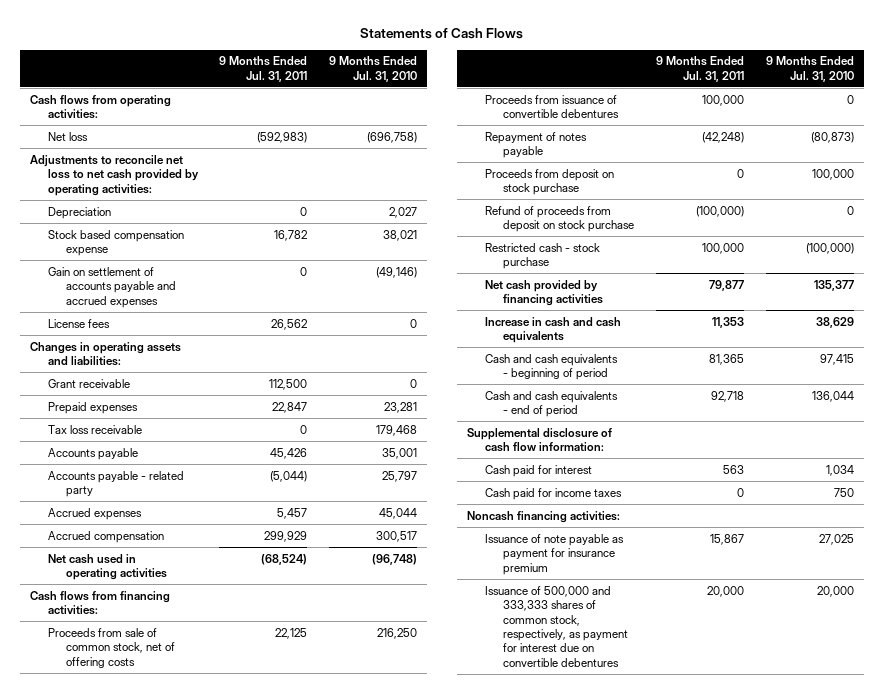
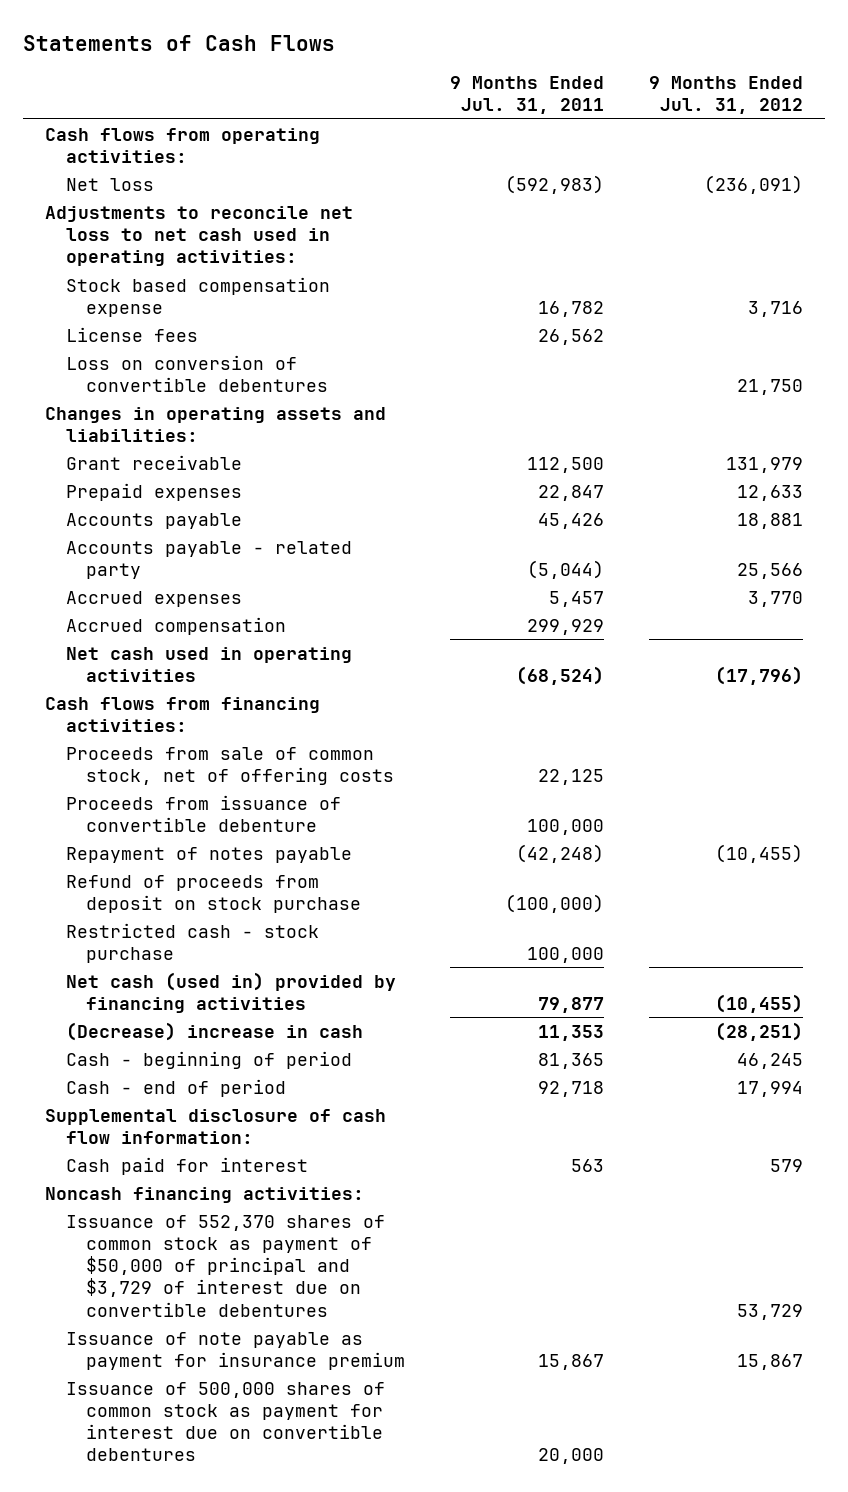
- | 9 Months Ended Jul. 31, 2011 | 9 Months Ended Jul. 31, 2010
+ | 9 Months Ended Jul. 31, 2011 | 9 Months Ended Jul. 31, 2012
- Adjustments to reconcile net loss to net cash provided by operating activities:
- Depreciation | 0 | 2,027
+ Adjustments to reconcile net loss to net cash used in operating activities:
- Gain on settlement of accounts payable and accrued expenses | 0 | (49,146)
+ Loss on conversion of convertible debentures | | 21,750
- Tax loss receivable | 0 | 179,468
- Proceeds from issuance of convertible debentures | 100,000 | 0
+ Proceeds from issuance of convertible debenture | 100,000 |
- Proceeds from deposit on stock purchase | 0 | 100,000
- Net cash provided by financing activities | 79,877 | 135,377
- Increase in cash and cash equivalents | 11,353 | 38,629
- Cash and cash equivalents - beginning of period | 81,365 | 97,415
- Cash and cash equivalents - end of period | 92,718 | 136,044
+ Net cash (used in) provided by financing activities | 79,877 | (10,455)
+ (Decrease) increase in cash | 11,353 | (28,251)
+ Cash - beginning of period | 81,365 | 46,245
+ Cash - end of period | 92,718 | 17,994
- Cash paid for income taxes | 0 | 750
+ Issuance of 552,370 shares of common stock as payment of $50,000 of principal and $3,729 of interest due on convertible debentures | | 53,729
- Issuance of 500,000 and 333,333 shares of common stock, respectively, as payment for interest due on convertible debentures | 20,000 | 20,000
+ Issuance of 500,000 shares of common stock as payment for interest due on convertible debentures | 20,000 |

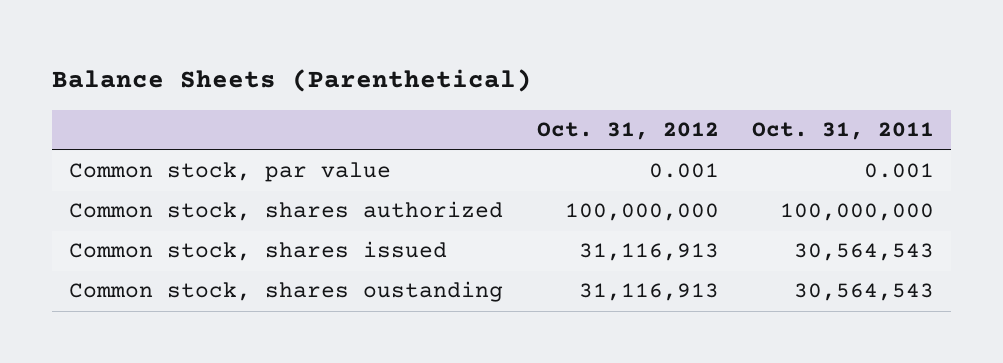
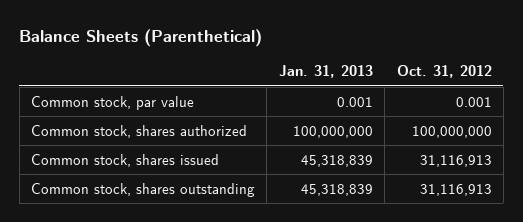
- | Oct. 31, 2012 | Oct. 31, 2011
+ | Jan. 31, 2013 | Oct. 31, 2012
- Common stock, shares oustanding | 31,116,913 | 30,564,543
+ Common stock, shares outstanding | 45,318,839 | 31,116,913

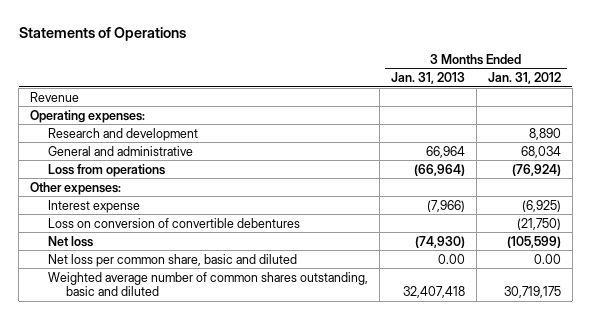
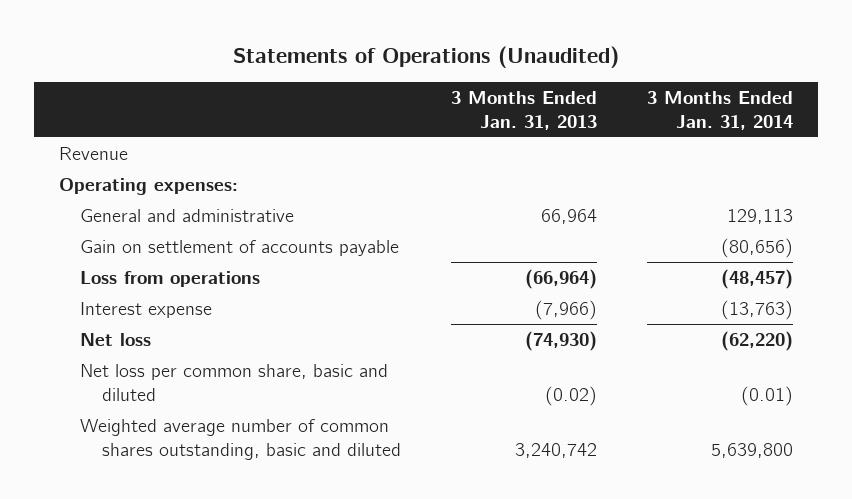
- Statements of Operations
+ Statements of Operations (Unaudited)
- | 3 Months Ended Jan. 31, 2013 | 3 Months Ended Jan. 31, 2012
+ | 3 Months Ended Jan. 31, 2013 | 3 Months Ended Jan. 31, 2014
- Research and development | | 8,890
+ Gain on settlement of accounts payable | | (80,656)
- Other expenses:
- Loss on conversion of convertible debentures | | (21,750)
- Net loss per common share, basic and diluted | 0.00 | 0.00
- Weighted average number of common shares outstanding, basic and diluted | 32,407,418 | 30,719,175
+ Net loss per common share, basic and diluted | (0.02) | (0.01)
+ Weighted average number of common shares outstanding, basic and diluted | 3,240,742 | 5,639,800

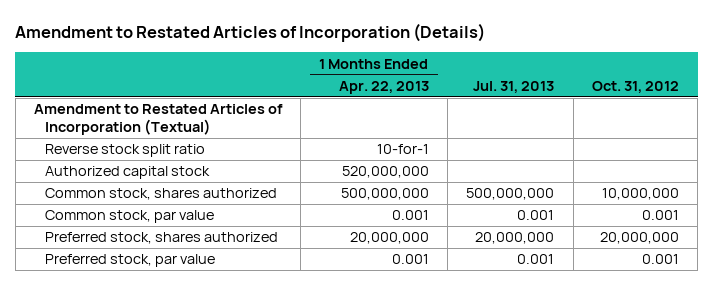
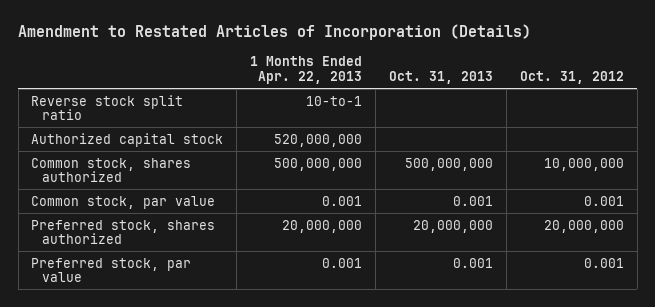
- | 1 Months Ended Apr. 22, 2013 | Jul. 31, 2013 | Oct. 31, 2012
+ | 1 Months Ended Apr. 22, 2013 | Oct. 31, 2013 | Oct. 31, 2012
- Amendment to Restated Articles of Incorporation (Textual)
- Reverse stock split ratio | 10-for-1 | |
+ Reverse stock split ratio | 10-to-1 | |

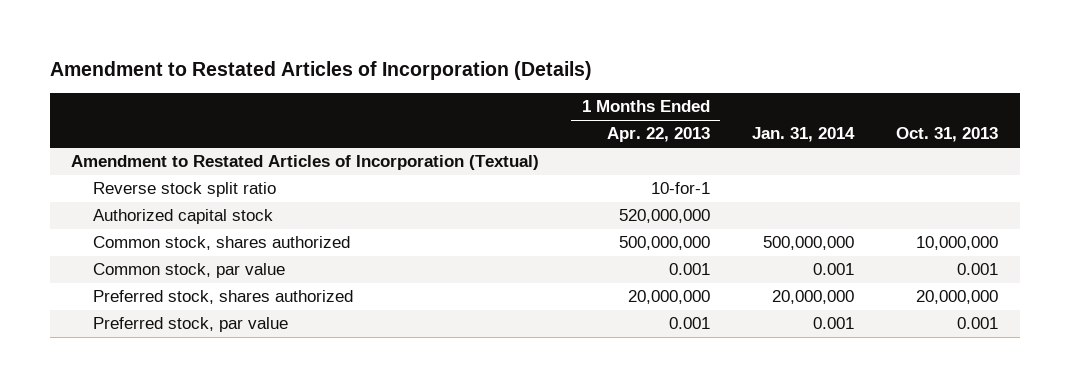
- | 1 Months Ended Apr. 22, 2013 | Oct. 31, 2013 | Oct. 31, 2012
+ | 1 Months Ended Apr. 22, 2013 | Jan. 31, 2014 | Oct. 31, 2013
- Reverse stock split ratio | 10-to-1 | |
+ Amendment to Restated Articles of Incorporation (Textual)
+ Reverse stock split ratio | 10-for-1 | |
- Common stock, shares authorized | 500,000,000 | 500,000,000 | 10,000,000
+ Common stock, shares authorized | 500,000,000 | 500,000,000 | 10,000,000

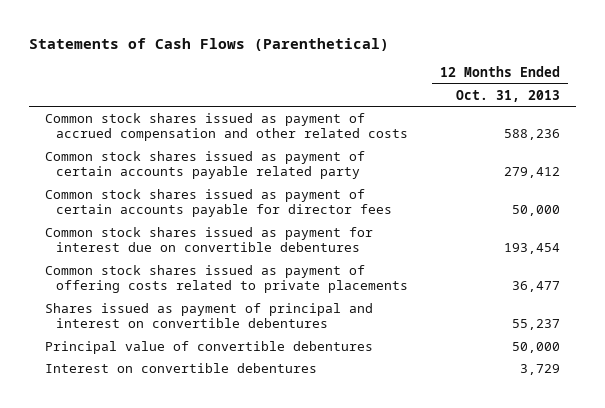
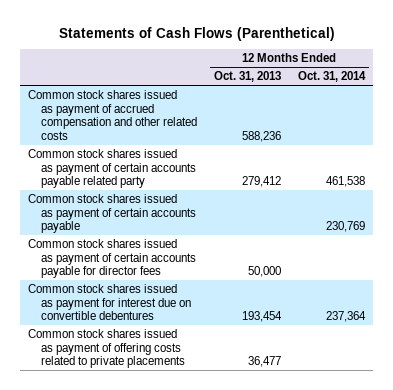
- | 12 Months Ended Oct. 31, 2013
+ | 12 Months Ended Oct. 31, 2013 | 12 Months Ended Oct. 31, 2014
+ Common stock shares issued as payment of certain accounts payable | | 230,769
- Shares issued as payment of principal and interest on convertible debentures | 55,237
- Principal value of convertible debentures | 50,000
- Interest on convertible debentures | 3,729

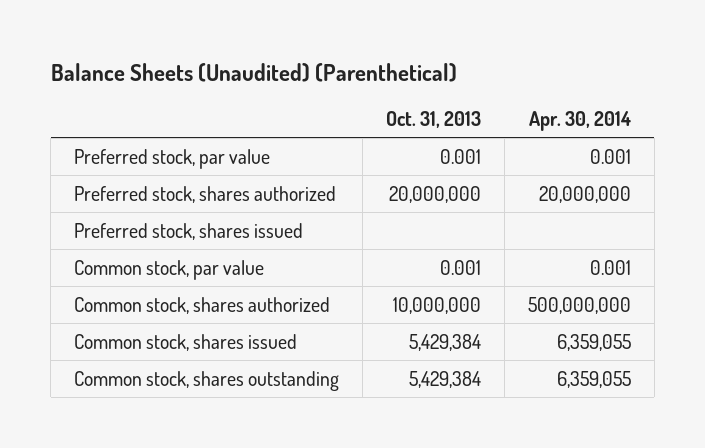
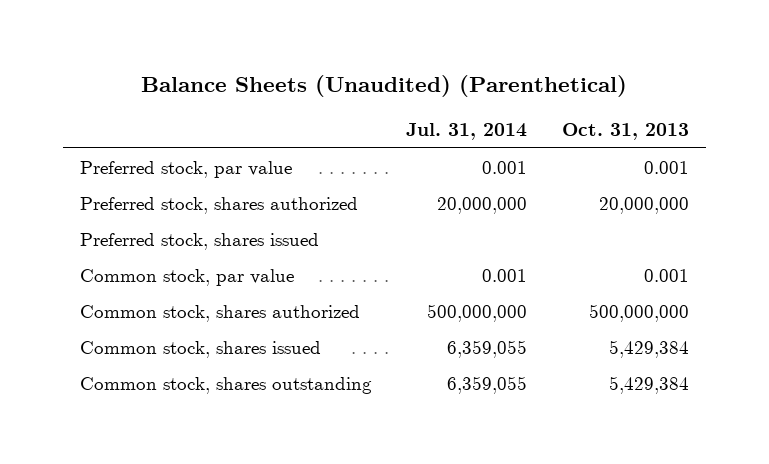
- | Oct. 31, 2013 | Apr. 30, 2014
+ | Jul. 31, 2014 | Oct. 31, 2013
- Common stock, shares authorized | 10,000,000 | 500,000,000
+ Common stock, shares authorized | 500,000,000 | 500,000,000

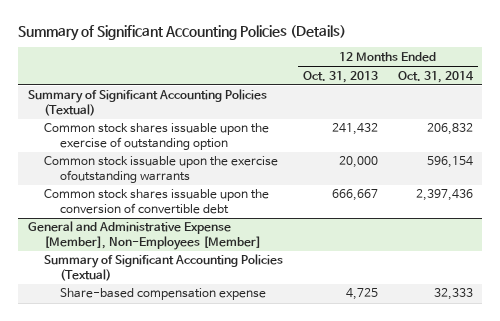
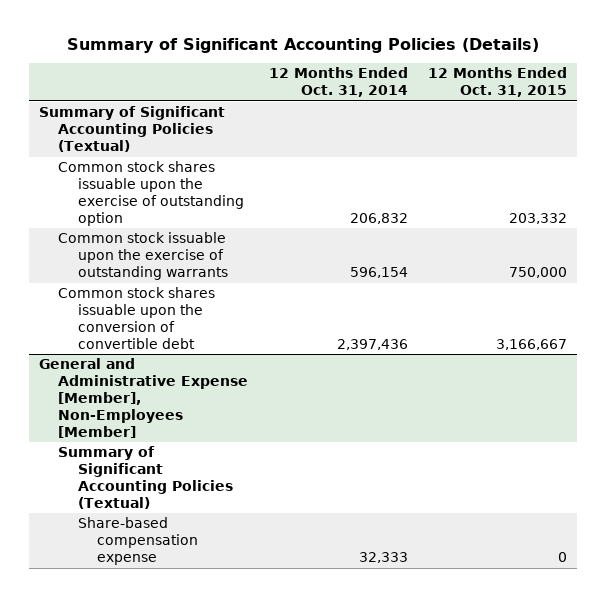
- | 12 Months Ended Oct. 31, 2013 | 12 Months Ended Oct. 31, 2014
+ | 12 Months Ended Oct. 31, 2014 | 12 Months Ended Oct. 31, 2015
- Common stock issuable upon the exercise ofoutstanding warrants | 20,000 | 596,154
+ Common stock issuable upon the exercise of outstanding warrants | 596,154 | 750,000

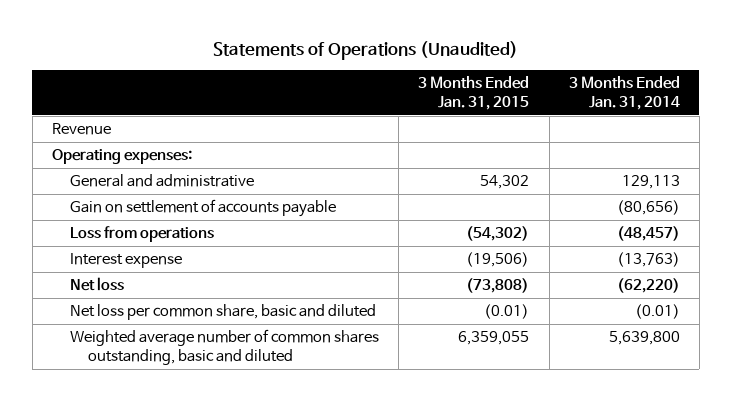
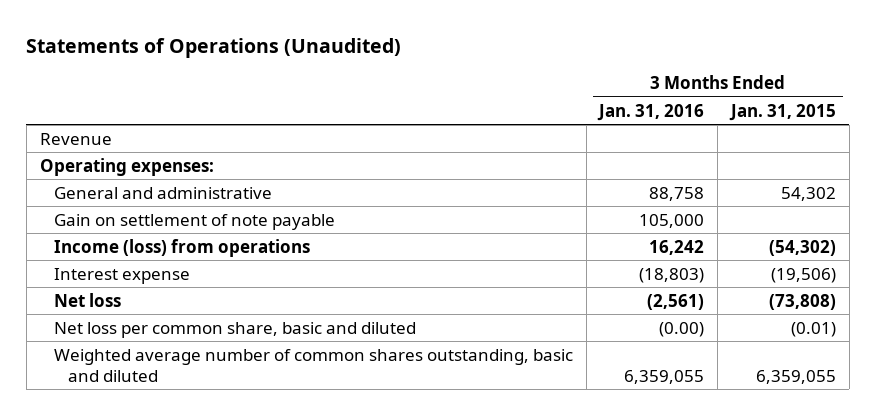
- | 3 Months Ended Jan. 31, 2015 | 3 Months Ended Jan. 31, 2014
+ | 3 Months Ended Jan. 31, 2016 | 3 Months Ended Jan. 31, 2015
- Gain on settlement of accounts payable | | (80,656)
- Loss from operations | (54,302) | (48,457)
+ Gain on settlement of note payable | 105,000 |
+ Income (loss) from operations | 16,242 | (54,302)

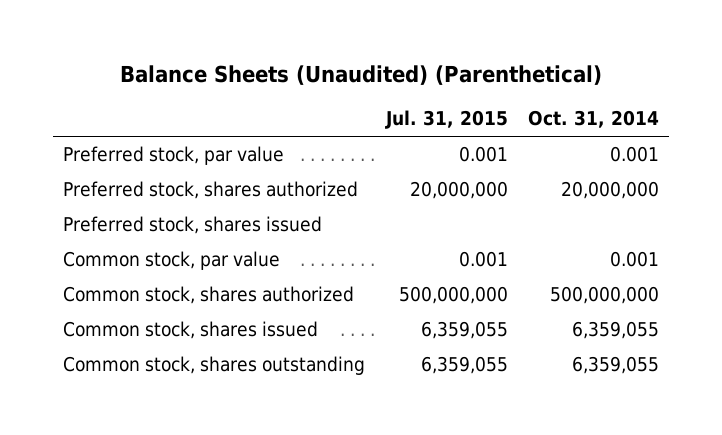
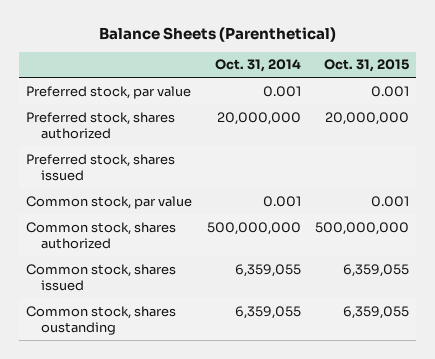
- Balance Sheets (Unaudited) (Parenthetical)
+ Balance Sheets (Parenthetical)
- | Jul. 31, 2015 | Oct. 31, 2014
+ | Oct. 31, 2014 | Oct. 31, 2015
- Common stock, shares outstanding | 6,359,055 | 6,359,055
+ Common stock, shares oustanding | 6,359,055 | 6,359,055

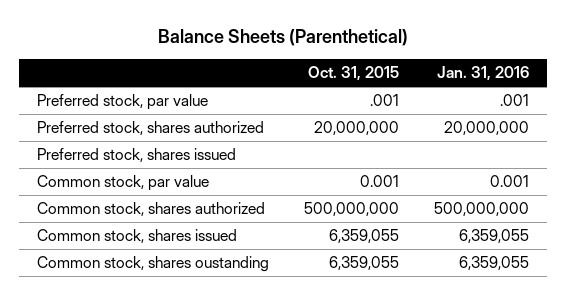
- | Oct. 31, 2014 | Oct. 31, 2015
+ | Oct. 31, 2015 | Jan. 31, 2016
- Preferred stock, par value | 0.001 | 0.001
+ Preferred stock, par value | .001 | .001

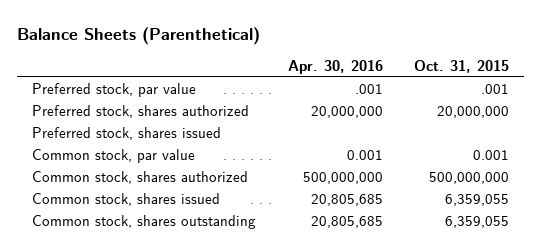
- | Oct. 31, 2015 | Jan. 31, 2016
+ | Apr. 30, 2016 | Oct. 31, 2015
- Common stock, shares oustanding | 6,359,055 | 6,359,055
+ Common stock, shares outstanding | 20,805,685 | 6,359,055

